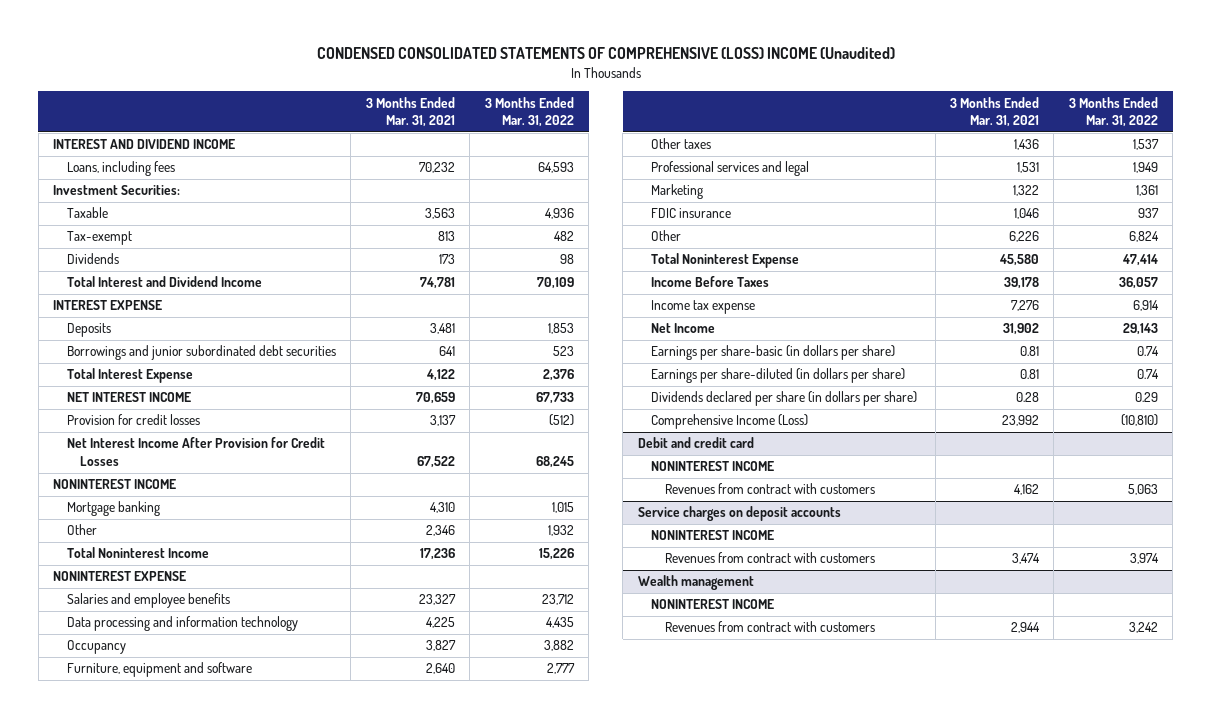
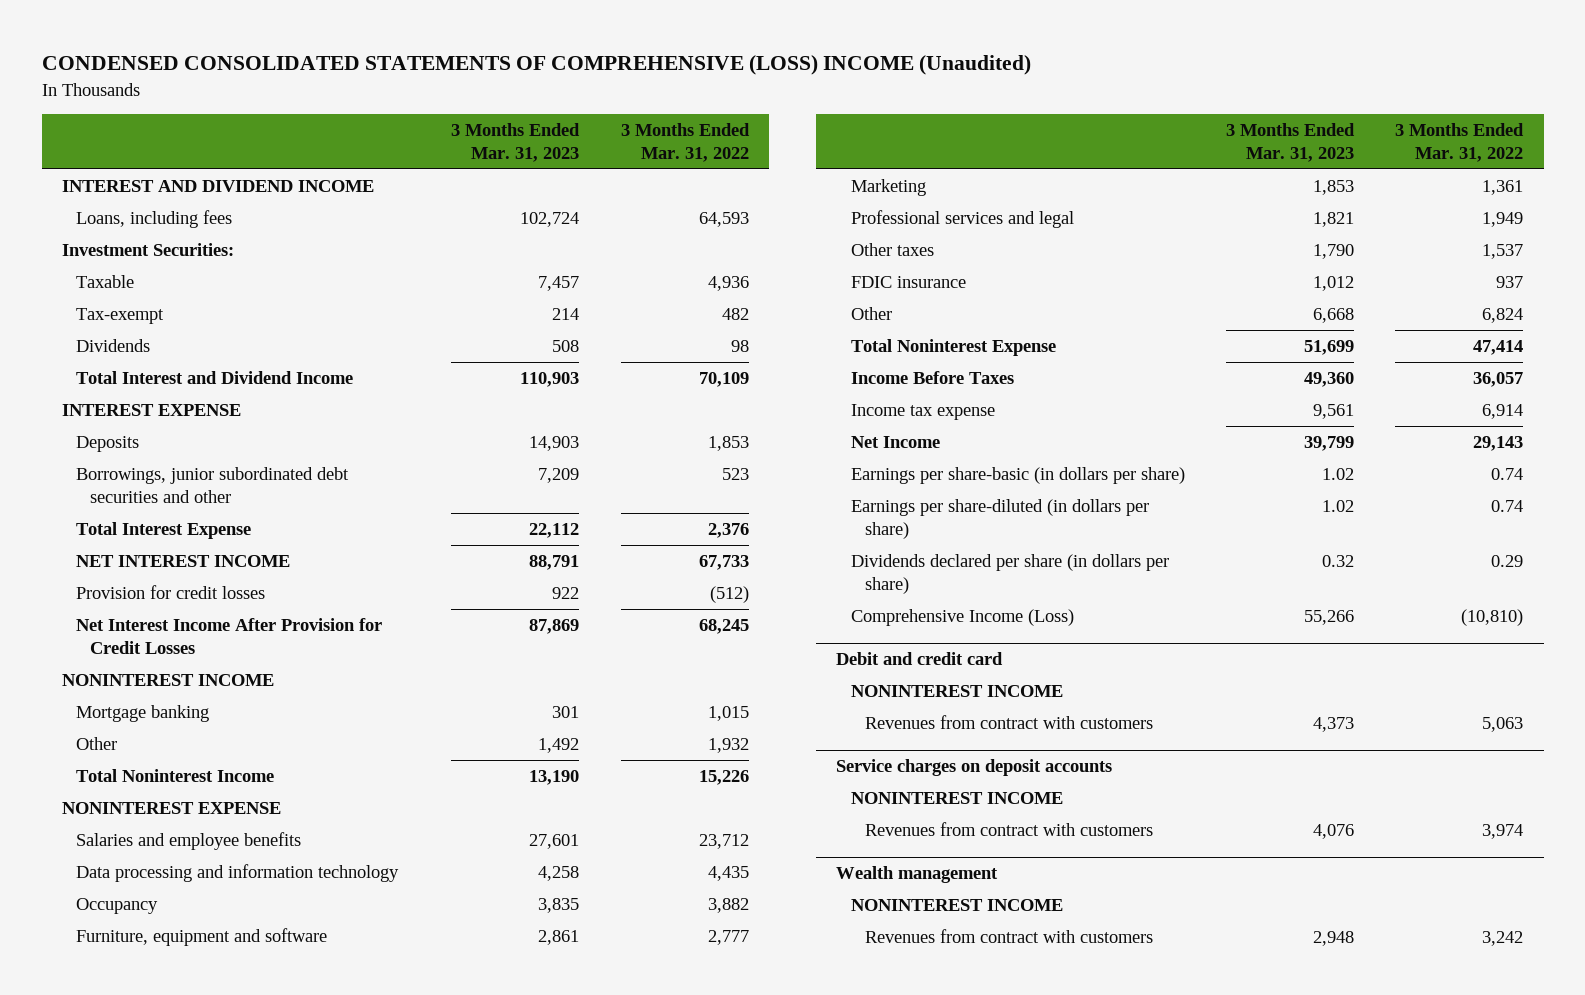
- | 3 Months Ended Mar. 31, 2021 | 3 Months Ended Mar. 31, 2022
+ | 3 Months Ended Mar. 31, 2023 | 3 Months Ended Mar. 31, 2022
- Borrowings and junior subordinated debt securities | 641 | 523
+ Borrowings, junior subordinated debt securities and other | 7,209 | 523
moved down: Professional services and legal | 1,821 | 1,949
moved down: Other taxes | 1,790 | 1,537

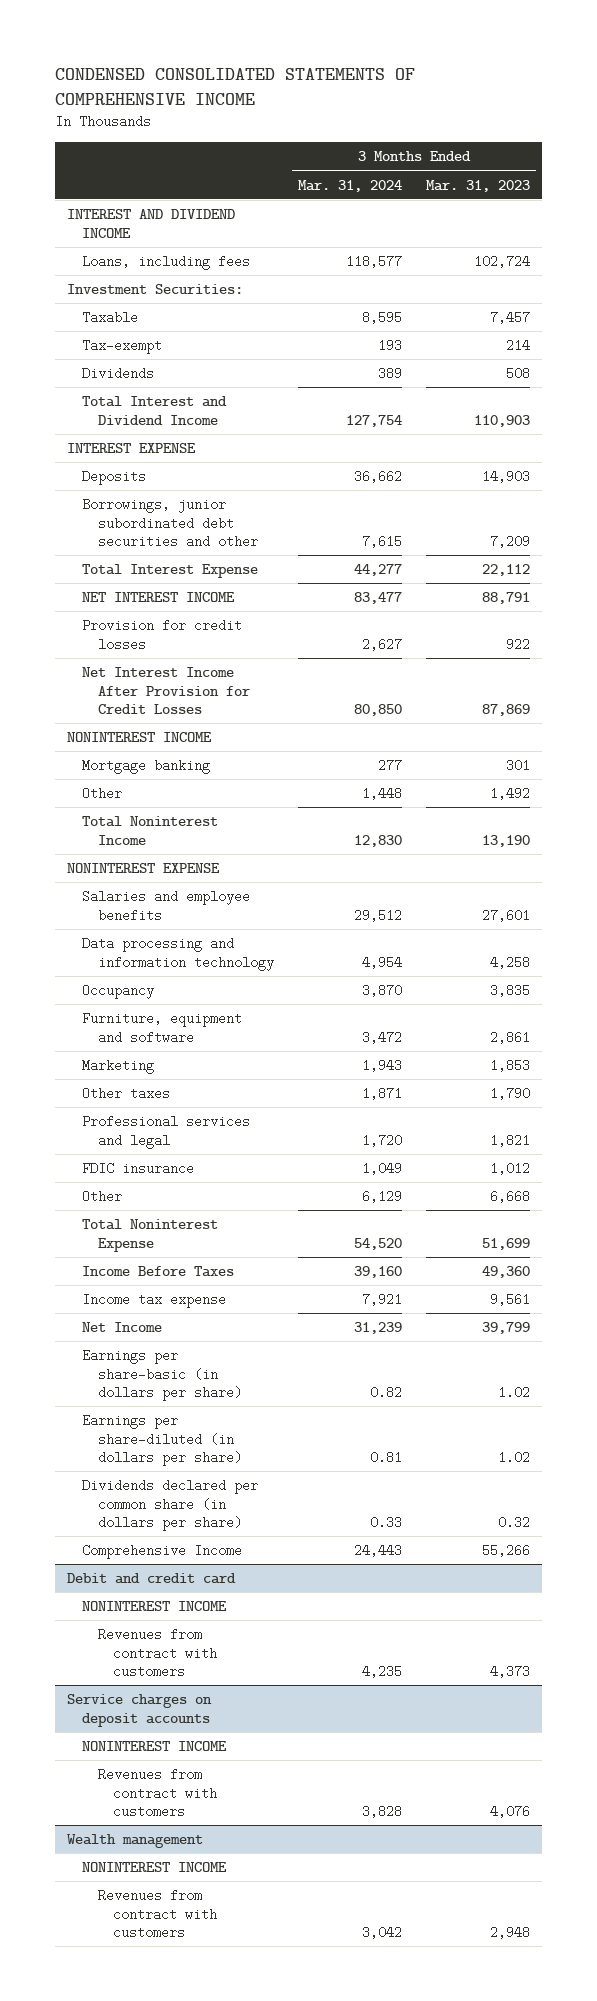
- CONDENSED CONSOLIDATED STATEMENTS OF COMPREHENSIVE (LOSS) INCOME (Unaudited)
+ CONDENSED CONSOLIDATED STATEMENTS OF COMPREHENSIVE INCOME
- | 3 Months Ended Mar. 31, 2023 | 3 Months Ended Mar. 31, 2022
+ | 3 Months Ended Mar. 31, 2024 | 3 Months Ended Mar. 31, 2023
moved down: Professional services and legal | 1,720 | 1,821
- Dividends declared per share (in dollars per share) | 0.32 | 0.29
- Comprehensive Income (Loss) | 55,266 | (10,810)
+ Dividends declared per common share (in dollars per share) | 0.33 | 0.32
+ Comprehensive Income | 24,443 | 55,266

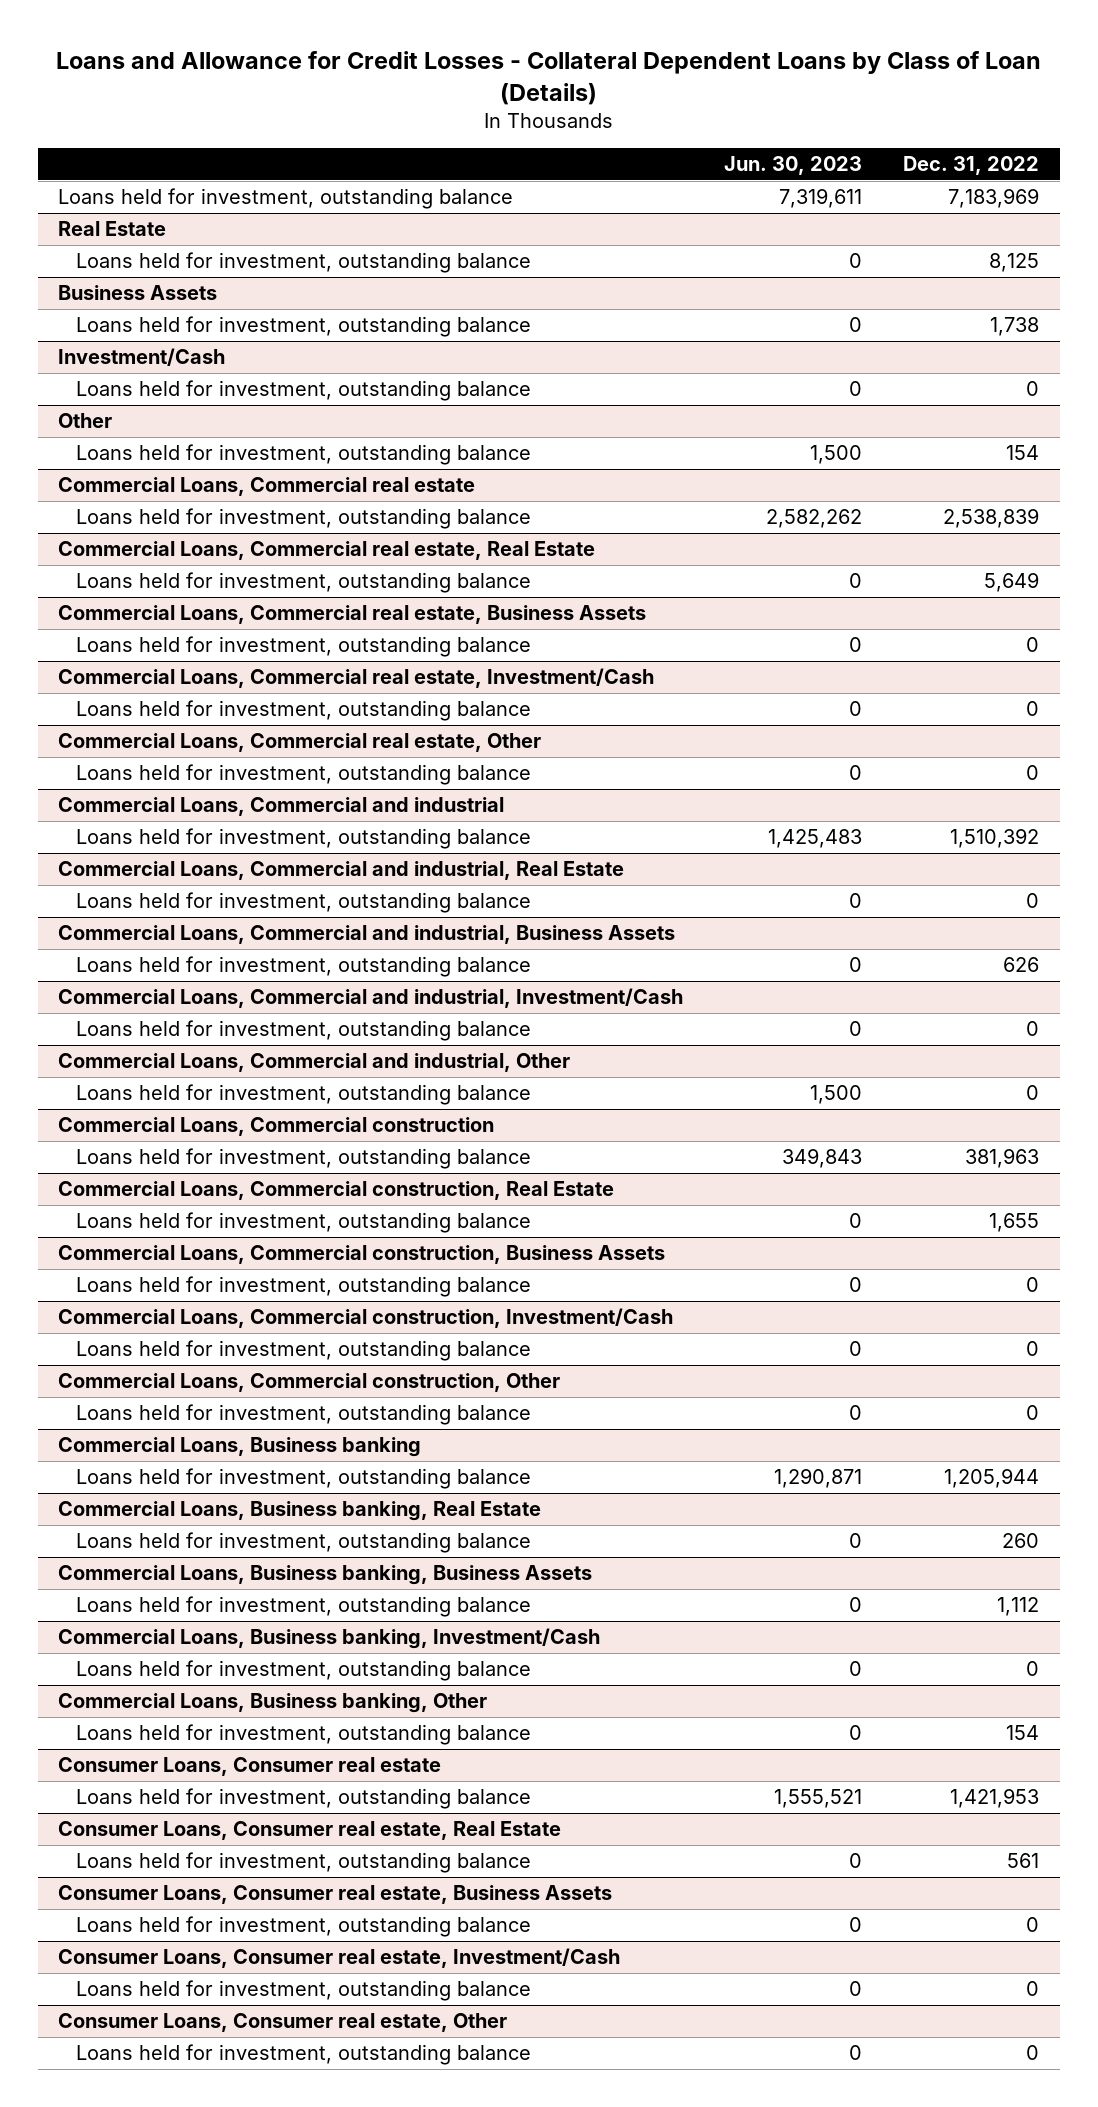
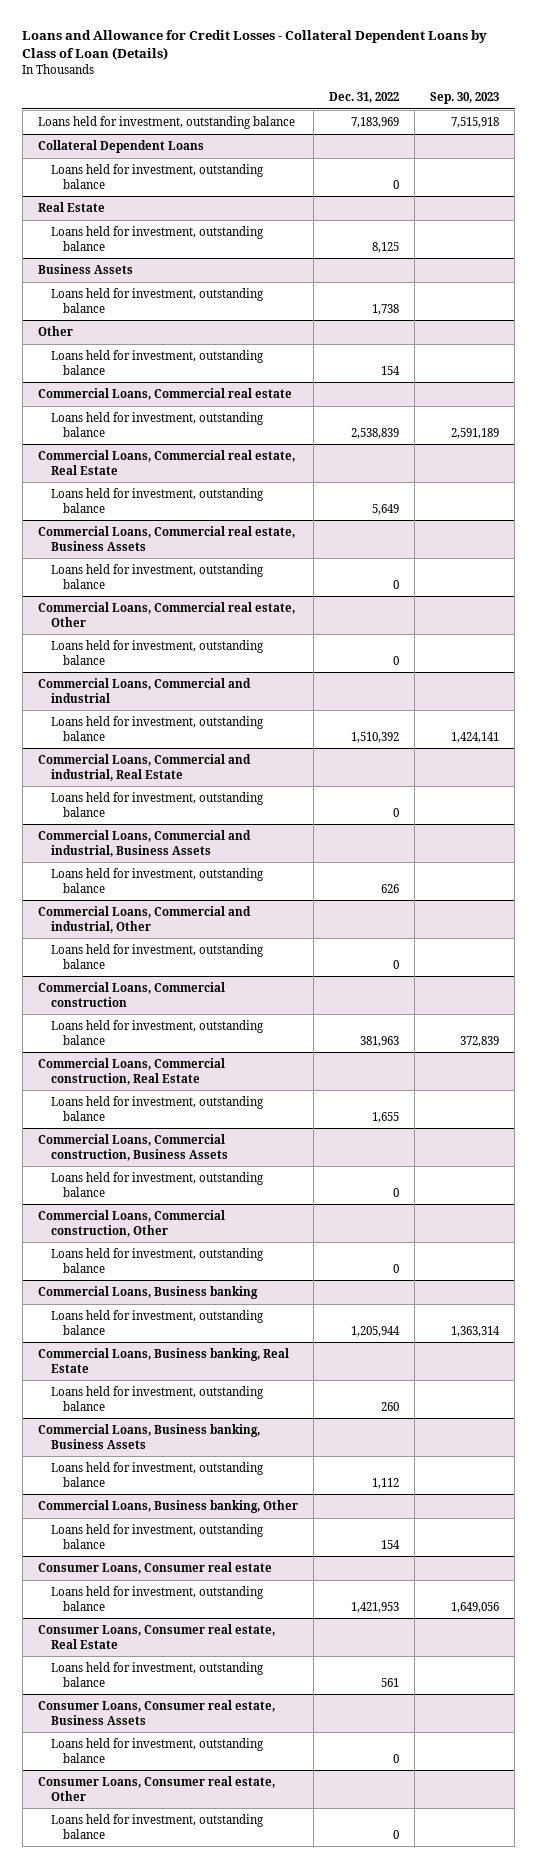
- | Jun. 30, 2023 | Dec. 31, 2022
+ | Dec. 31, 2022 | Sep. 30, 2023
+ Collateral Dependent Loans
+ Loans held for investment, outstanding balance | 0 |
- Investment/Cash
- Loans held for investment, outstanding balance | 0 | 0
- Commercial Loans, Commercial real estate, Investment/Cash
- Loans held for investment, outstanding balance | 0 | 0
- Commercial Loans, Commercial and industrial, Investment/Cash
- Loans held for investment, outstanding balance | 0 | 0
- Commercial Loans, Commercial construction, Investment/Cash
- Loans held for investment, outstanding balance | 0 | 0
- Commercial Loans, Business banking, Investment/Cash
- Loans held for investment, outstanding balance | 0 | 0
- Consumer Loans, Consumer real estate, Investment/Cash
- Loans held for investment, outstanding balance | 0 | 0

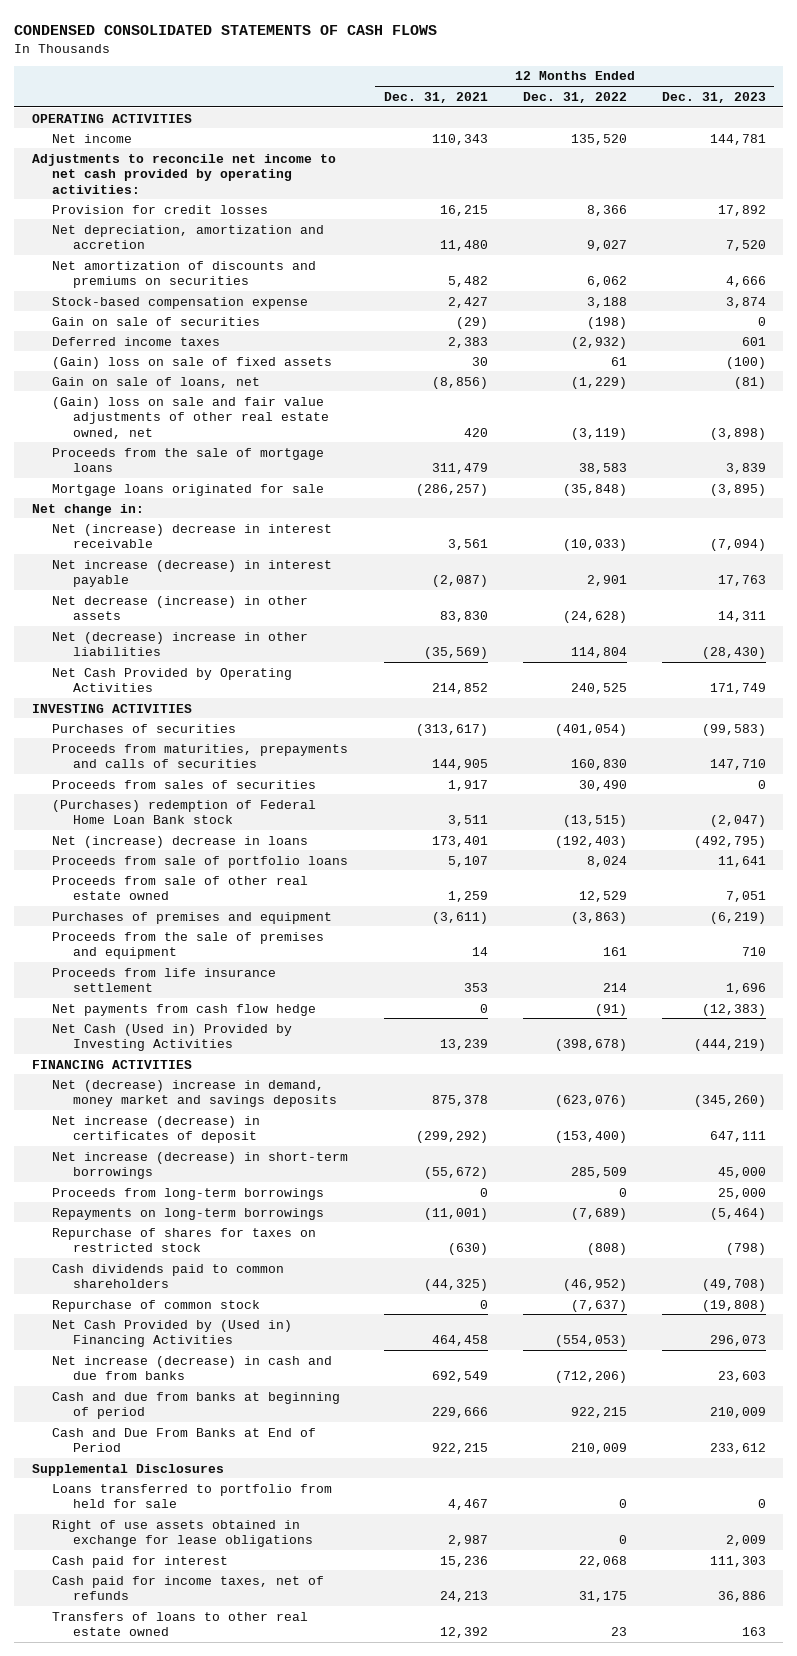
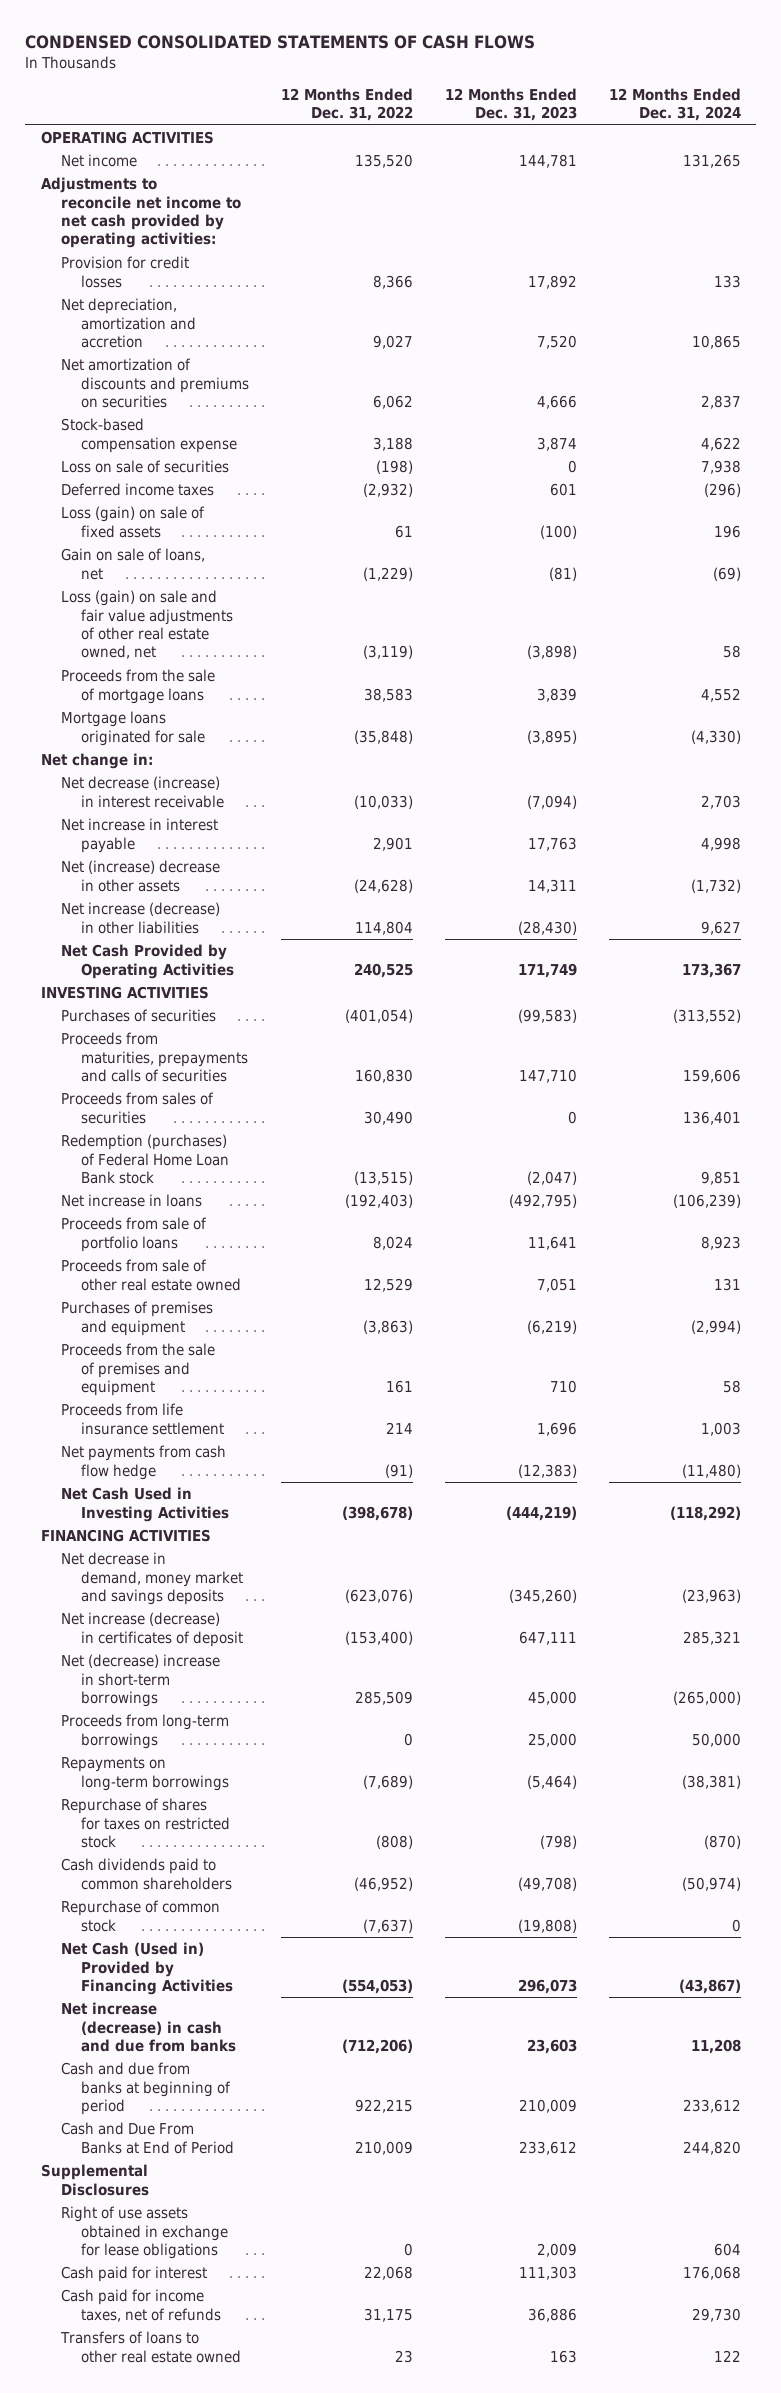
- | 12 Months Ended Dec. 31, 2021 | 12 Months Ended Dec. 31, 2022 | 12 Months Ended Dec. 31, 2023
+ | 12 Months Ended Dec. 31, 2022 | 12 Months Ended Dec. 31, 2023 | 12 Months Ended Dec. 31, 2024
- Gain on sale of securities | (29) | (198) | 0
+ Loss on sale of securities | (198) | 0 | 7,938
- (Gain) loss on sale of fixed assets | 30 | 61 | (100)
+ Loss (gain) on sale of fixed assets | 61 | (100) | 196
- (Gain) loss on sale and fair value adjustments of other real estate owned, net | 420 | (3,119) | (3,898)
+ Loss (gain) on sale and fair value adjustments of other real estate owned, net | (3,119) | (3,898) | 58
- Net (increase) decrease in interest receivable | 3,561 | (10,033) | (7,094)
- Net increase (decrease) in interest payable | (2,087) | 2,901 | 17,763
- Net decrease (increase) in other assets | 83,830 | (24,628) | 14,311
- Net (decrease) increase in other liabilities | (35,569) | 114,804 | (28,430)
+ Net decrease (increase) in interest receivable | (10,033) | (7,094) | 2,703
+ Net increase in interest payable | 2,901 | 17,763 | 4,998
+ Net (increase) decrease in other assets | (24,628) | 14,311 | (1,732)
+ Net increase (decrease) in other liabilities | 114,804 | (28,430) | 9,627
- (Purchases) redemption of Federal Home Loan Bank stock | 3,511 | (13,515) | (2,047)
- Net (increase) decrease in loans | 173,401 | (192,403) | (492,795)
+ Redemption (purchases) of Federal Home Loan Bank stock | (13,515) | (2,047) | 9,851
+ Net increase in loans | (192,403) | (492,795) | (106,239)
- Net Cash (Used in) Provided by Investing Activities | 13,239 | (398,678) | (444,219)
+ Net Cash Used in Investing Activities | (398,678) | (444,219) | (118,292)
- Net (decrease) increase in demand, money market and savings deposits | 875,378 | (623,076) | (345,260)
+ Net decrease in demand, money market and savings deposits | (623,076) | (345,260) | (23,963)
- Net increase (decrease) in short-term borrowings | (55,672) | 285,509 | 45,000
+ Net (decrease) increase in short-term borrowings | 285,509 | 45,000 | (265,000)
- Net Cash Provided by (Used in) Financing Activities | 464,458 | (554,053) | 296,073
+ Net Cash (Used in) Provided by Financing Activities | (554,053) | 296,073 | (43,867)
- Loans transferred to portfolio from held for sale | 4,467 | 0 | 0

